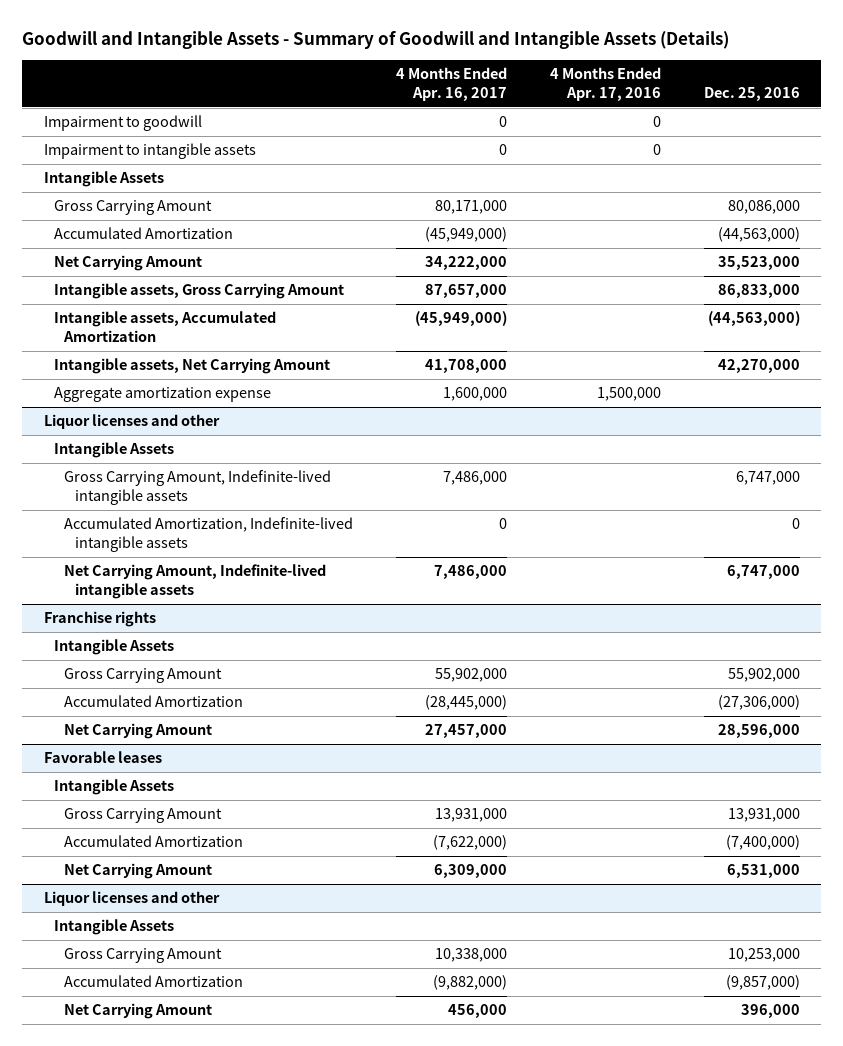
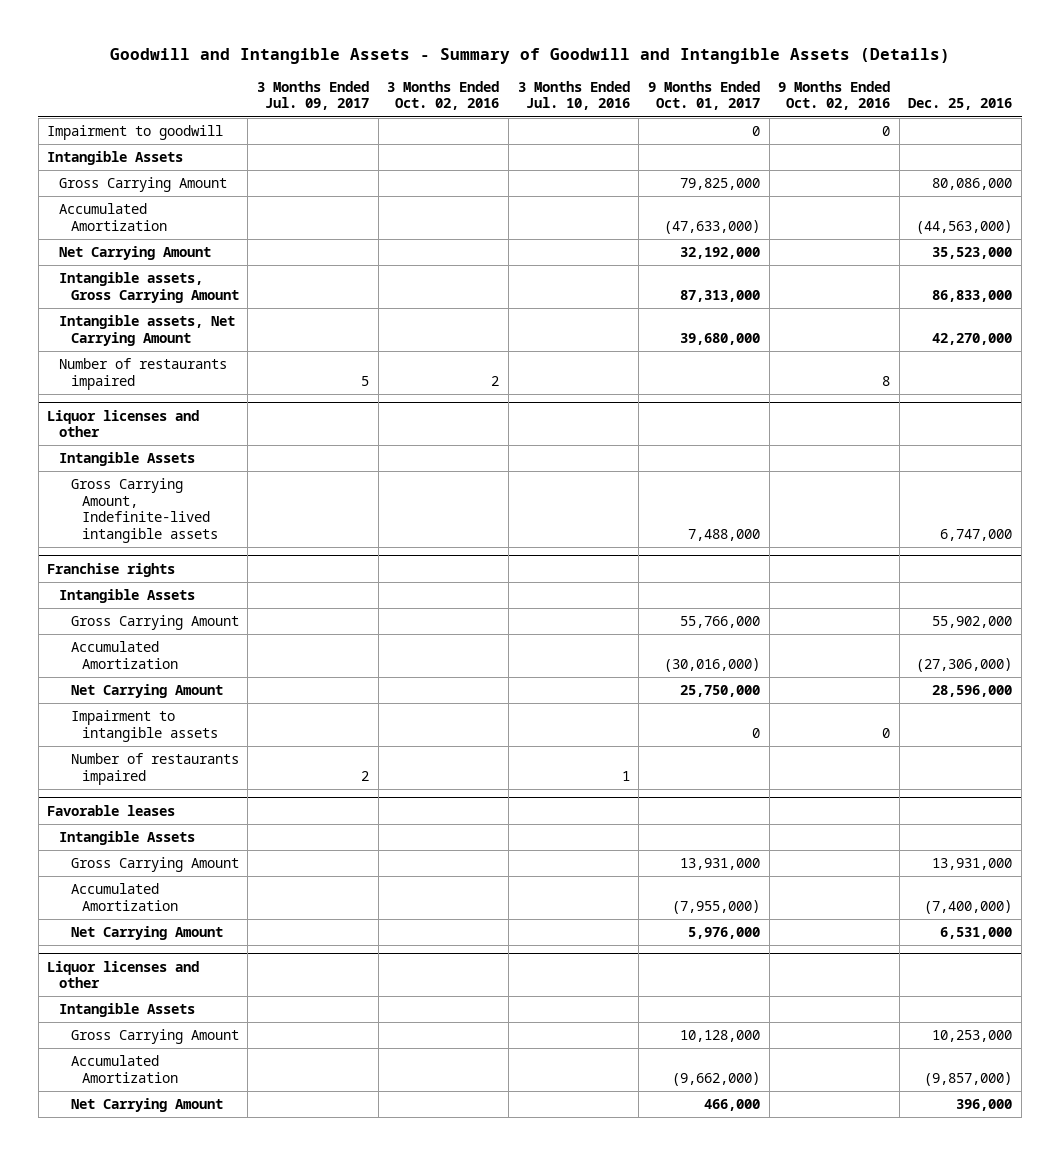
- | 4 Months Ended Apr. 16, 2017 | 4 Months Ended Apr. 17, 2016 | Dec. 25, 2016
+ | 3 Months Ended Jul. 09, 2017 | 3 Months Ended Oct. 02, 2016 | 3 Months Ended Jul. 10, 2016 | 9 Months Ended Oct. 01, 2017 | 9 Months Ended Oct. 02, 2016 | Dec. 25, 2016
- Impairment to intangible assets | 0 | 0 |
- Intangible assets, Accumulated Amortization | (45,949,000) | | (44,563,000)
- Aggregate amortization expense | 1,600,000 | 1,500,000 |
+ Number of restaurants impaired | 5 | 2 | | | 8 |
@ Liquor licenses and other
- Accumulated Amortization, Indefinite-lived intangible assets | 0 | | 0
- Net Carrying Amount, Indefinite-lived intangible assets | 7,486,000 | | 6,747,000
@ Franchise rights
+ Impairment to intangible assets | | | | 0 | 0 |
+ Number of restaurants impaired | 2 | | 1 | | |

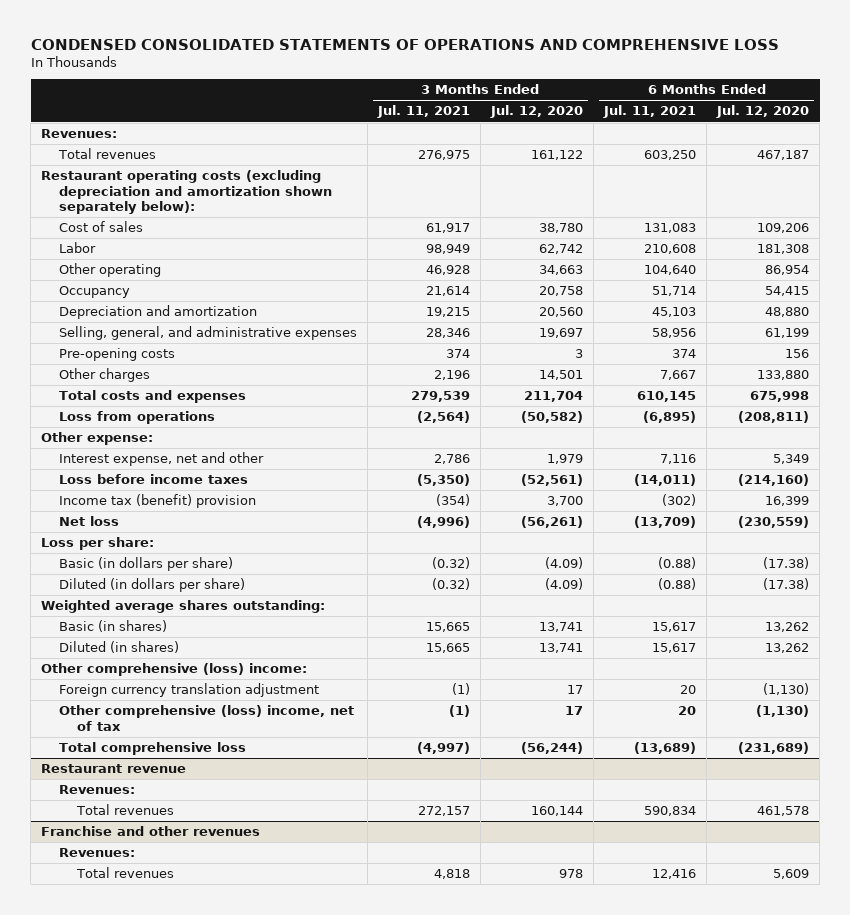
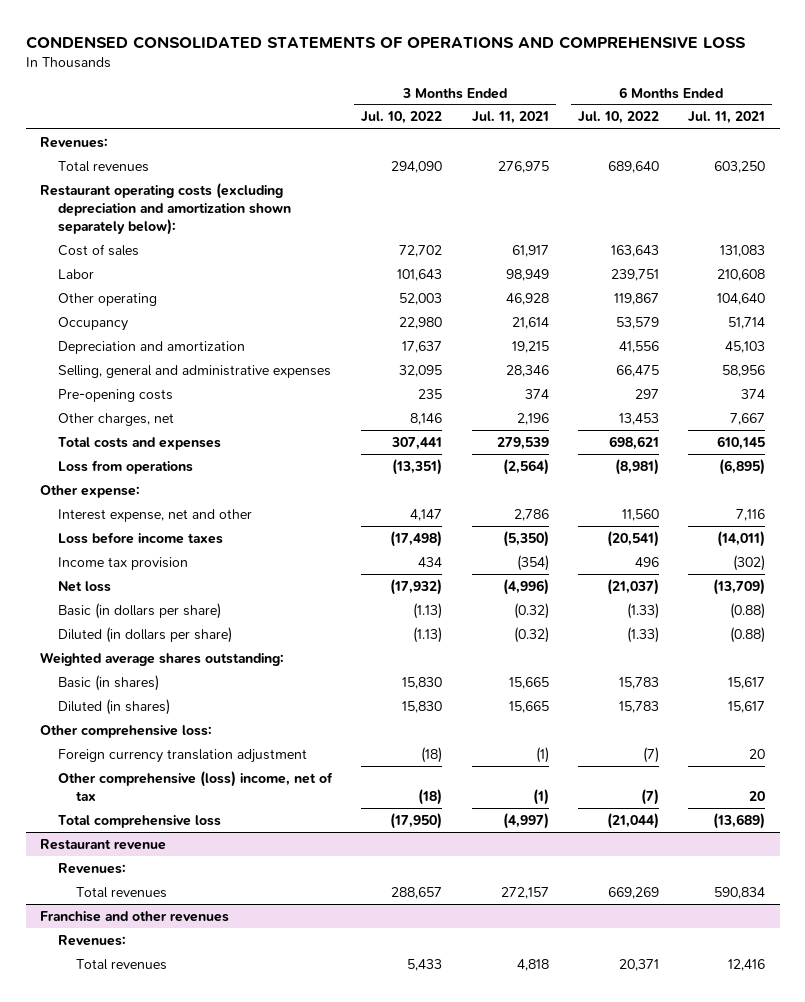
- | 3 Months Ended Jul. 11, 2021 | 3 Months Ended Jul. 12, 2020 | 6 Months Ended Jul. 11, 2021 | 6 Months Ended Jul. 12, 2020
+ | 3 Months Ended Jul. 10, 2022 | 3 Months Ended Jul. 11, 2021 | 6 Months Ended Jul. 10, 2022 | 6 Months Ended Jul. 11, 2021
- Selling, general, and administrative expenses | 28,346 | 19,697 | 58,956 | 61,199
+ Selling, general and administrative expenses | 32,095 | 28,346 | 66,475 | 58,956
- Other charges | 2,196 | 14,501 | 7,667 | 133,880
+ Other charges, net | 8,146 | 2,196 | 13,453 | 7,667
- Income tax (benefit) provision | (354) | 3,700 | (302) | 16,399
+ Income tax provision | 434 | (354) | 496 | (302)
- Loss per share:
- Other comprehensive (loss) income:
+ Other comprehensive loss:

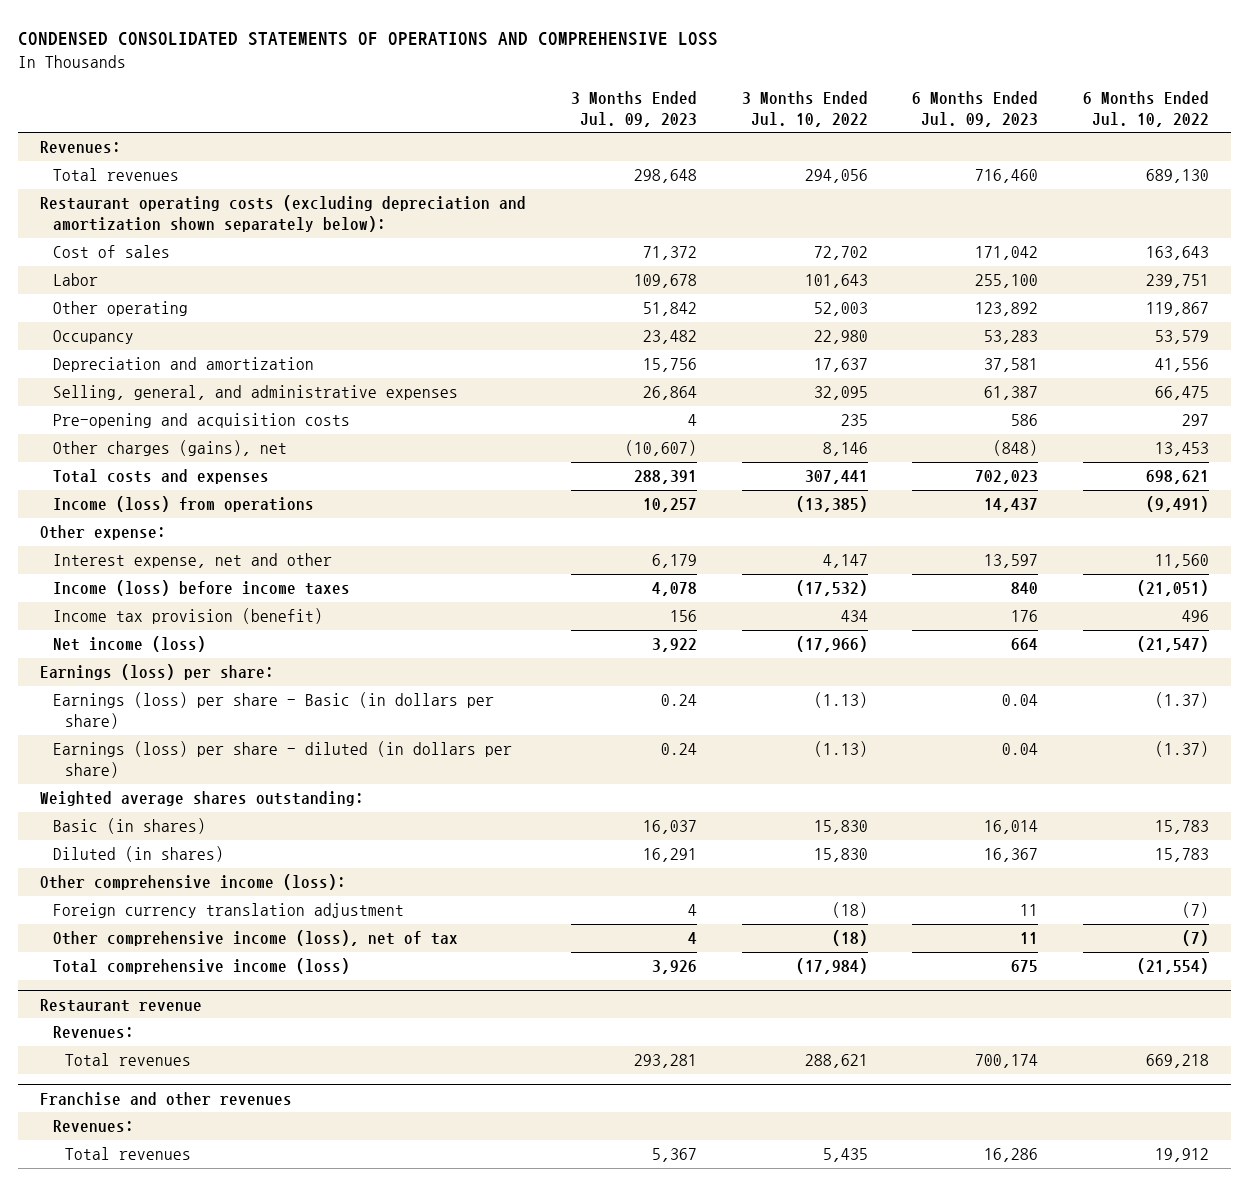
- | 3 Months Ended Jul. 10, 2022 | 3 Months Ended Jul. 11, 2021 | 6 Months Ended Jul. 10, 2022 | 6 Months Ended Jul. 11, 2021
+ | 3 Months Ended Jul. 09, 2023 | 3 Months Ended Jul. 10, 2022 | 6 Months Ended Jul. 09, 2023 | 6 Months Ended Jul. 10, 2022
- Total revenues | 294,090 | 276,975 | 689,640 | 603,250
+ Total revenues | 298,648 | 294,056 | 716,460 | 689,130
- Selling, general and administrative expenses | 32,095 | 28,346 | 66,475 | 58,956
- Pre-opening costs | 235 | 374 | 297 | 374
- Other charges, net | 8,146 | 2,196 | 13,453 | 7,667
+ Selling, general, and administrative expenses | 26,864 | 32,095 | 61,387 | 66,475
+ Pre-opening and acquisition costs | 4 | 235 | 586 | 297
+ Other charges (gains), net | (10,607) | 8,146 | (848) | 13,453
- Loss from operations | (13,351) | (2,564) | (8,981) | (6,895)
+ Income (loss) from operations | 10,257 | (13,385) | 14,437 | (9,491)
- Loss before income taxes | (17,498) | (5,350) | (20,541) | (14,011)
- Income tax provision | 434 | (354) | 496 | (302)
- Net loss | (17,932) | (4,996) | (21,037) | (13,709)
- Basic (in dollars per share) | (1.13) | (0.32) | (1.33) | (0.88)
- Diluted (in dollars per share) | (1.13) | (0.32) | (1.33) | (0.88)
+ Income (loss) before income taxes | 4,078 | (17,532) | 840 | (21,051)
+ Income tax provision (benefit) | 156 | 434 | 176 | 496
+ Net income (loss) | 3,922 | (17,966) | 664 | (21,547)
+ Earnings (loss) per share:
+ Earnings (loss) per share - Basic (in dollars per share) | 0.24 | (1.13) | 0.04 | (1.37)
+ Earnings (loss) per share - diluted (in dollars per share) | 0.24 | (1.13) | 0.04 | (1.37)
- Other comprehensive loss:
+ Other comprehensive income (loss):
- Other comprehensive (loss) income, net of tax | (18) | (1) | (7) | 20
- Total comprehensive loss | (17,950) | (4,997) | (21,044) | (13,689)
+ Other comprehensive income (loss), net of tax | 4 | (18) | 11 | (7)
+ Total comprehensive income (loss) | 3,926 | (17,984) | 675 | (21,554)
@ Restaurant revenue
- Total revenues | 288,657 | 272,157 | 669,269 | 590,834
+ Total revenues | 293,281 | 288,621 | 700,174 | 669,218
@ Franchise and other revenues
- Total revenues | 5,433 | 4,818 | 20,371 | 12,416
+ Total revenues | 5,367 | 5,435 | 16,286 | 19,912

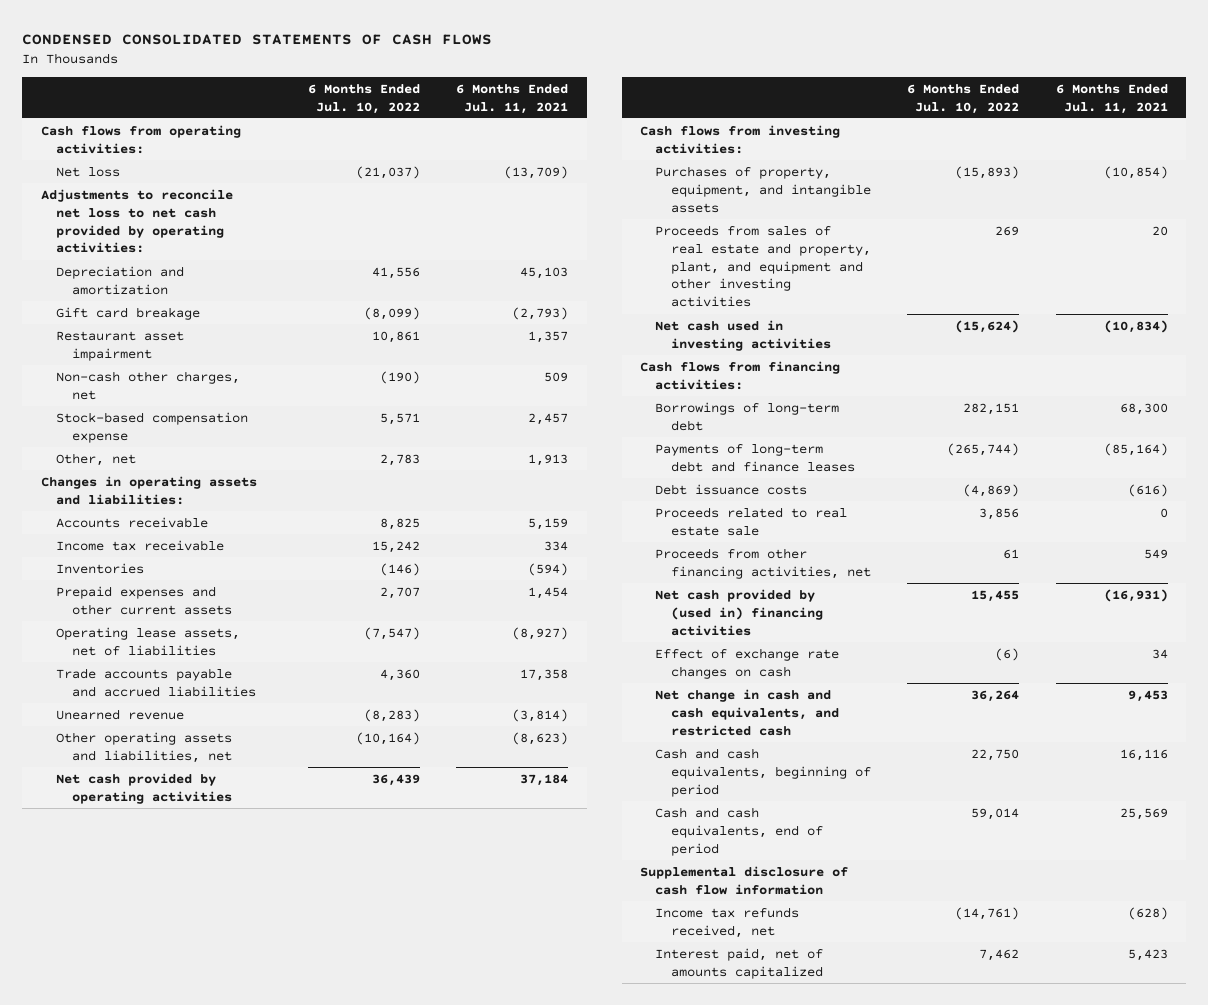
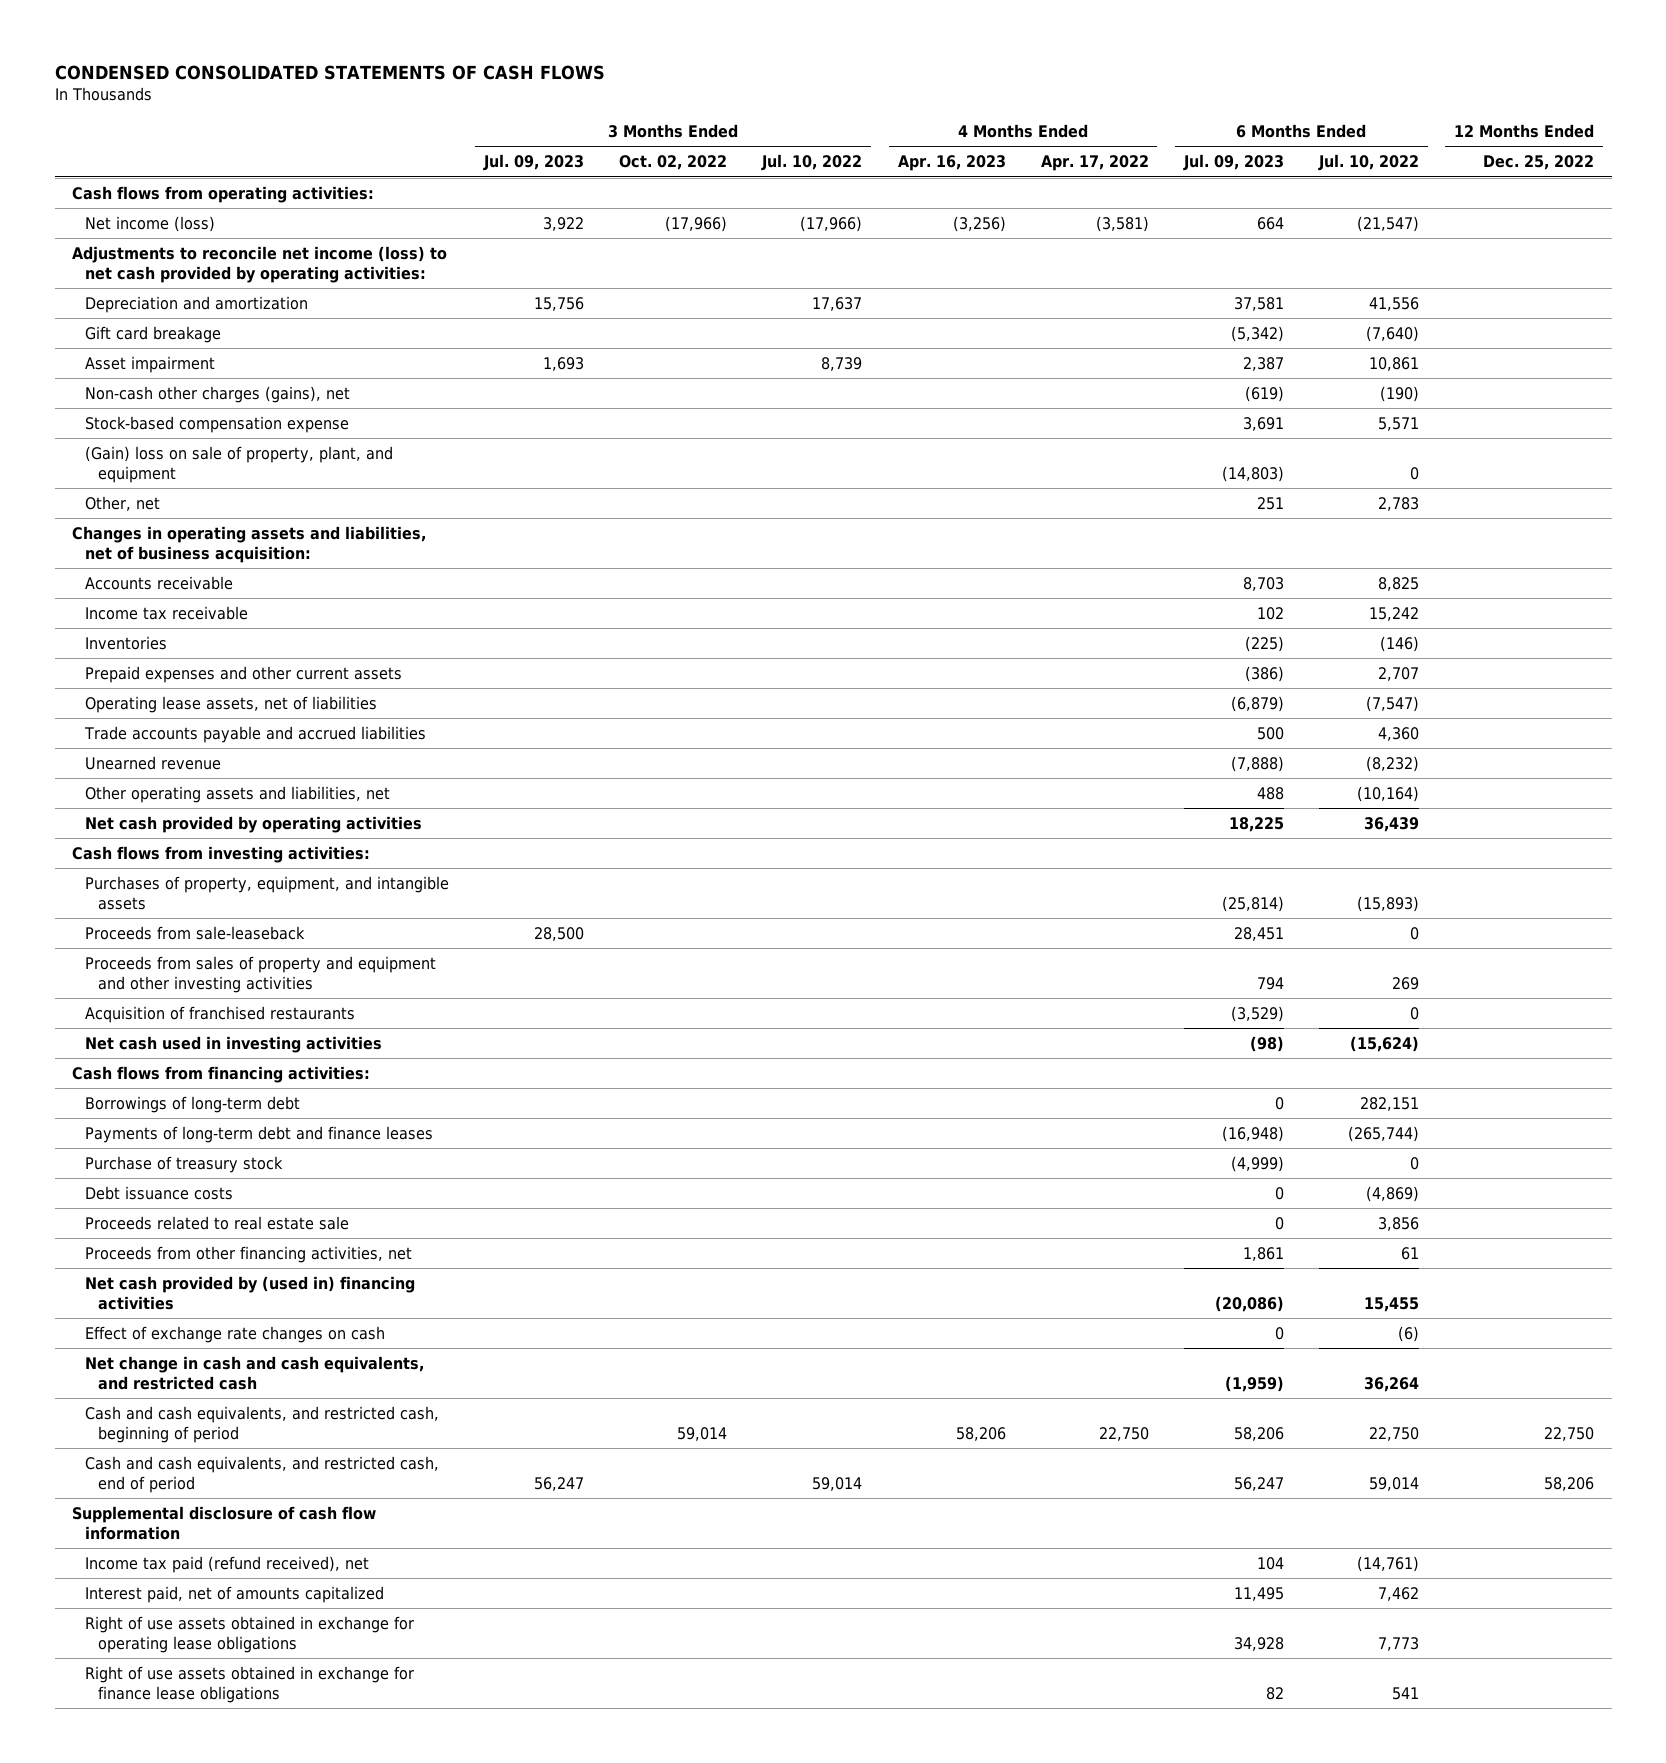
- | 6 Months Ended Jul. 10, 2022 | 6 Months Ended Jul. 11, 2021
+ | 3 Months Ended Jul. 09, 2023 | 3 Months Ended Oct. 02, 2022 | 3 Months Ended Jul. 10, 2022 | 4 Months Ended Apr. 16, 2023 | 4 Months Ended Apr. 17, 2022 | 6 Months Ended Jul. 09, 2023 | 6 Months Ended Jul. 10, 2022 | 12 Months Ended Dec. 25, 2022
- Net loss | (21,037) | (13,709)
- Adjustments to reconcile net loss to net cash provided by operating activities:
+ Net income (loss) | 3,922 | (17,966) | (17,966) | (3,256) | (3,581) | 664 | (21,547) |
+ Adjustments to reconcile net income (loss) to net cash provided by operating activities:
- Gift card breakage | (8,099) | (2,793)
- Restaurant asset impairment | 10,861 | 1,357
- Non-cash other charges, net | (190) | 509
+ Gift card breakage | | | | | | (5,342) | (7,640) |
+ Asset impairment | 1,693 | | 8,739 | | | 2,387 | 10,861 |
+ Non-cash other charges (gains), net | | | | | | (619) | (190) |
+ (Gain) loss on sale of property, plant, and equipment | | | | | | (14,803) | 0 |
- Changes in operating assets and liabilities:
+ Changes in operating assets and liabilities, net of business acquisition:
- Unearned revenue | (8,283) | (3,814)
+ Unearned revenue | | | | | | (7,888) | (8,232) |
- Proceeds from sales of real estate and property, plant, and equipment and other investing activities | 269 | 20
+ Proceeds from sale-leaseback | 28,500 | | | | | 28,451 | 0 |
+ Proceeds from sales of property and equipment and other investing activities | | | | | | 794 | 269 |
+ Acquisition of franchised restaurants | | | | | | (3,529) | 0 |
+ Purchase of treasury stock | | | | | | (4,999) | 0 |
- Cash and cash equivalents, beginning of period | 22,750 | 16,116
- Cash and cash equivalents, end of period | 59,014 | 25,569
+ Cash and cash equivalents, and restricted cash, beginning of period | | 59,014 | | 58,206 | 22,750 | 58,206 | 22,750 | 22,750
+ Cash and cash equivalents, and restricted cash, end of period | 56,247 | | 59,014 | | | 56,247 | 59,014 | 58,206
- Income tax refunds received, net | (14,761) | (628)
+ Income tax paid (refund received), net | | | | | | 104 | (14,761) |
+ Right of use assets obtained in exchange for operating lease obligations | | | | | | 34,928 | 7,773 |
+ Right of use assets obtained in exchange for finance lease obligations | | | | | | 82 | 541 |

